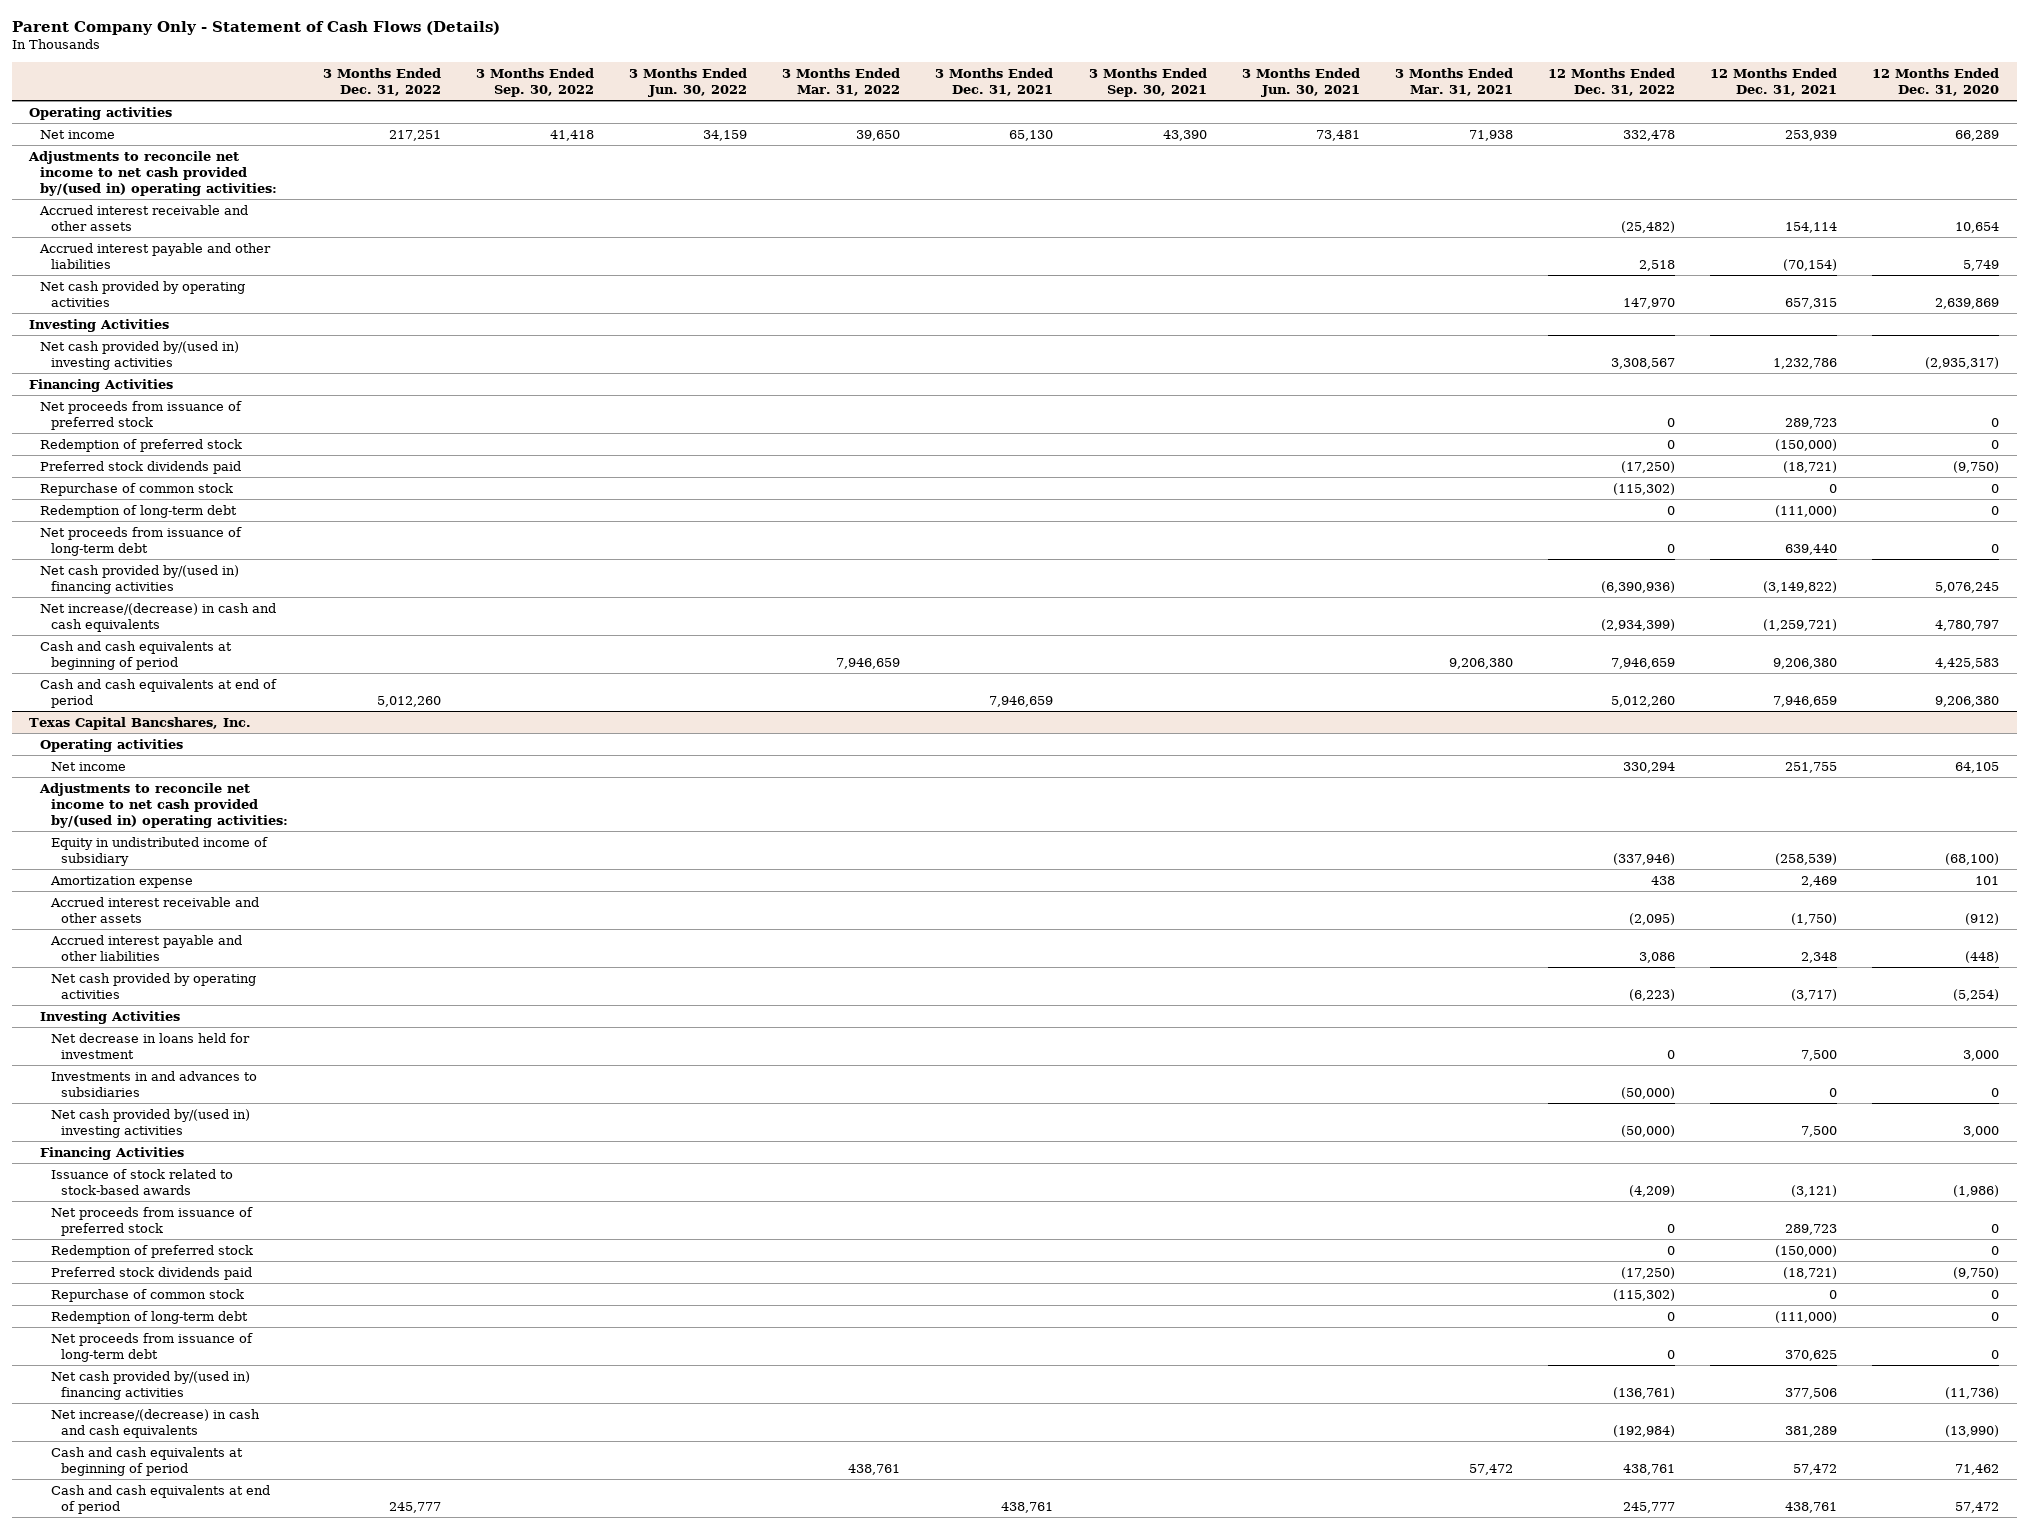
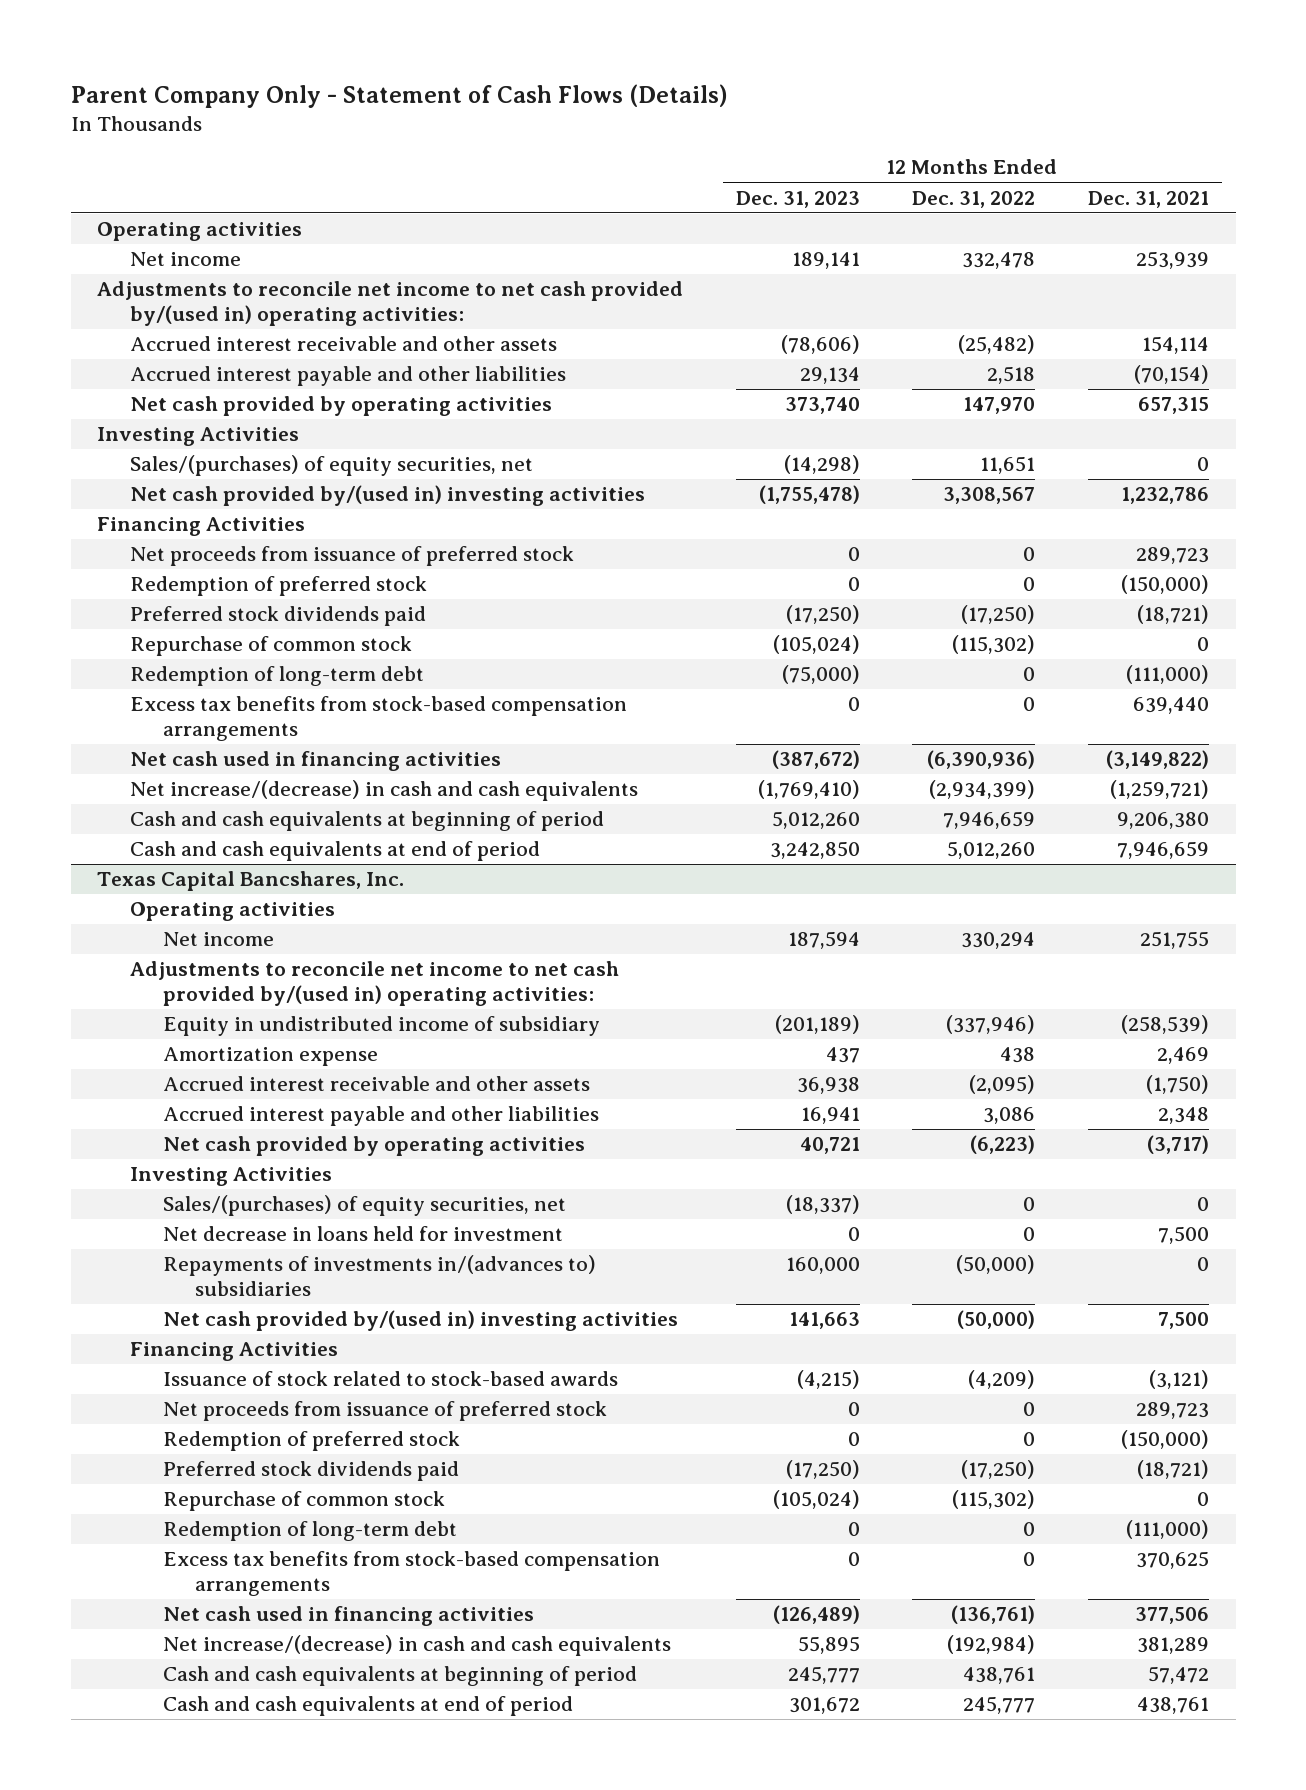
- | 3 Months Ended Dec. 31, 2022 | 3 Months Ended Sep. 30, 2022 | 3 Months Ended Jun. 30, 2022 | 3 Months Ended Mar. 31, 2022 | 3 Months Ended Dec. 31, 2021 | 3 Months Ended Sep. 30, 2021 | 3 Months Ended Jun. 30, 2021 | 3 Months Ended Mar. 31, 2021 | 12 Months Ended Dec. 31, 2022 | 12 Months Ended Dec. 31, 2021 | 12 Months Ended Dec. 31, 2020
+ | 12 Months Ended Dec. 31, 2023 | 12 Months Ended Dec. 31, 2022 | 12 Months Ended Dec. 31, 2021
+ Sales/(purchases) of equity securities, net | (14,298) | 11,651 | 0
- Net proceeds from issuance of long-term debt | | | | | | | | | 0 | 639,440 | 0
- Net cash provided by/(used in) financing activities | | | | | | | | | (6,390,936) | (3,149,822) | 5,076,245
+ Excess tax benefits from stock-based compensation arrangements | 0 | 0 | 639,440
+ Net cash used in financing activities | (387,672) | (6,390,936) | (3,149,822)
@ Texas Capital Bancshares, Inc.
+ Sales/(purchases) of equity securities, net | (18,337) | 0 | 0
- Investments in and advances to subsidiaries | | | | | | | | | (50,000) | 0 | 0
+ Repayments of investments in/(advances to) subsidiaries | 160,000 | (50,000) | 0
- Net proceeds from issuance of long-term debt | | | | | | | | | 0 | 370,625 | 0
- Net cash provided by/(used in) financing activities | | | | | | | | | (136,761) | 377,506 | (11,736)
+ Excess tax benefits from stock-based compensation arrangements | 0 | 0 | 370,625
+ Net cash used in financing activities | (126,489) | (136,761) | 377,506

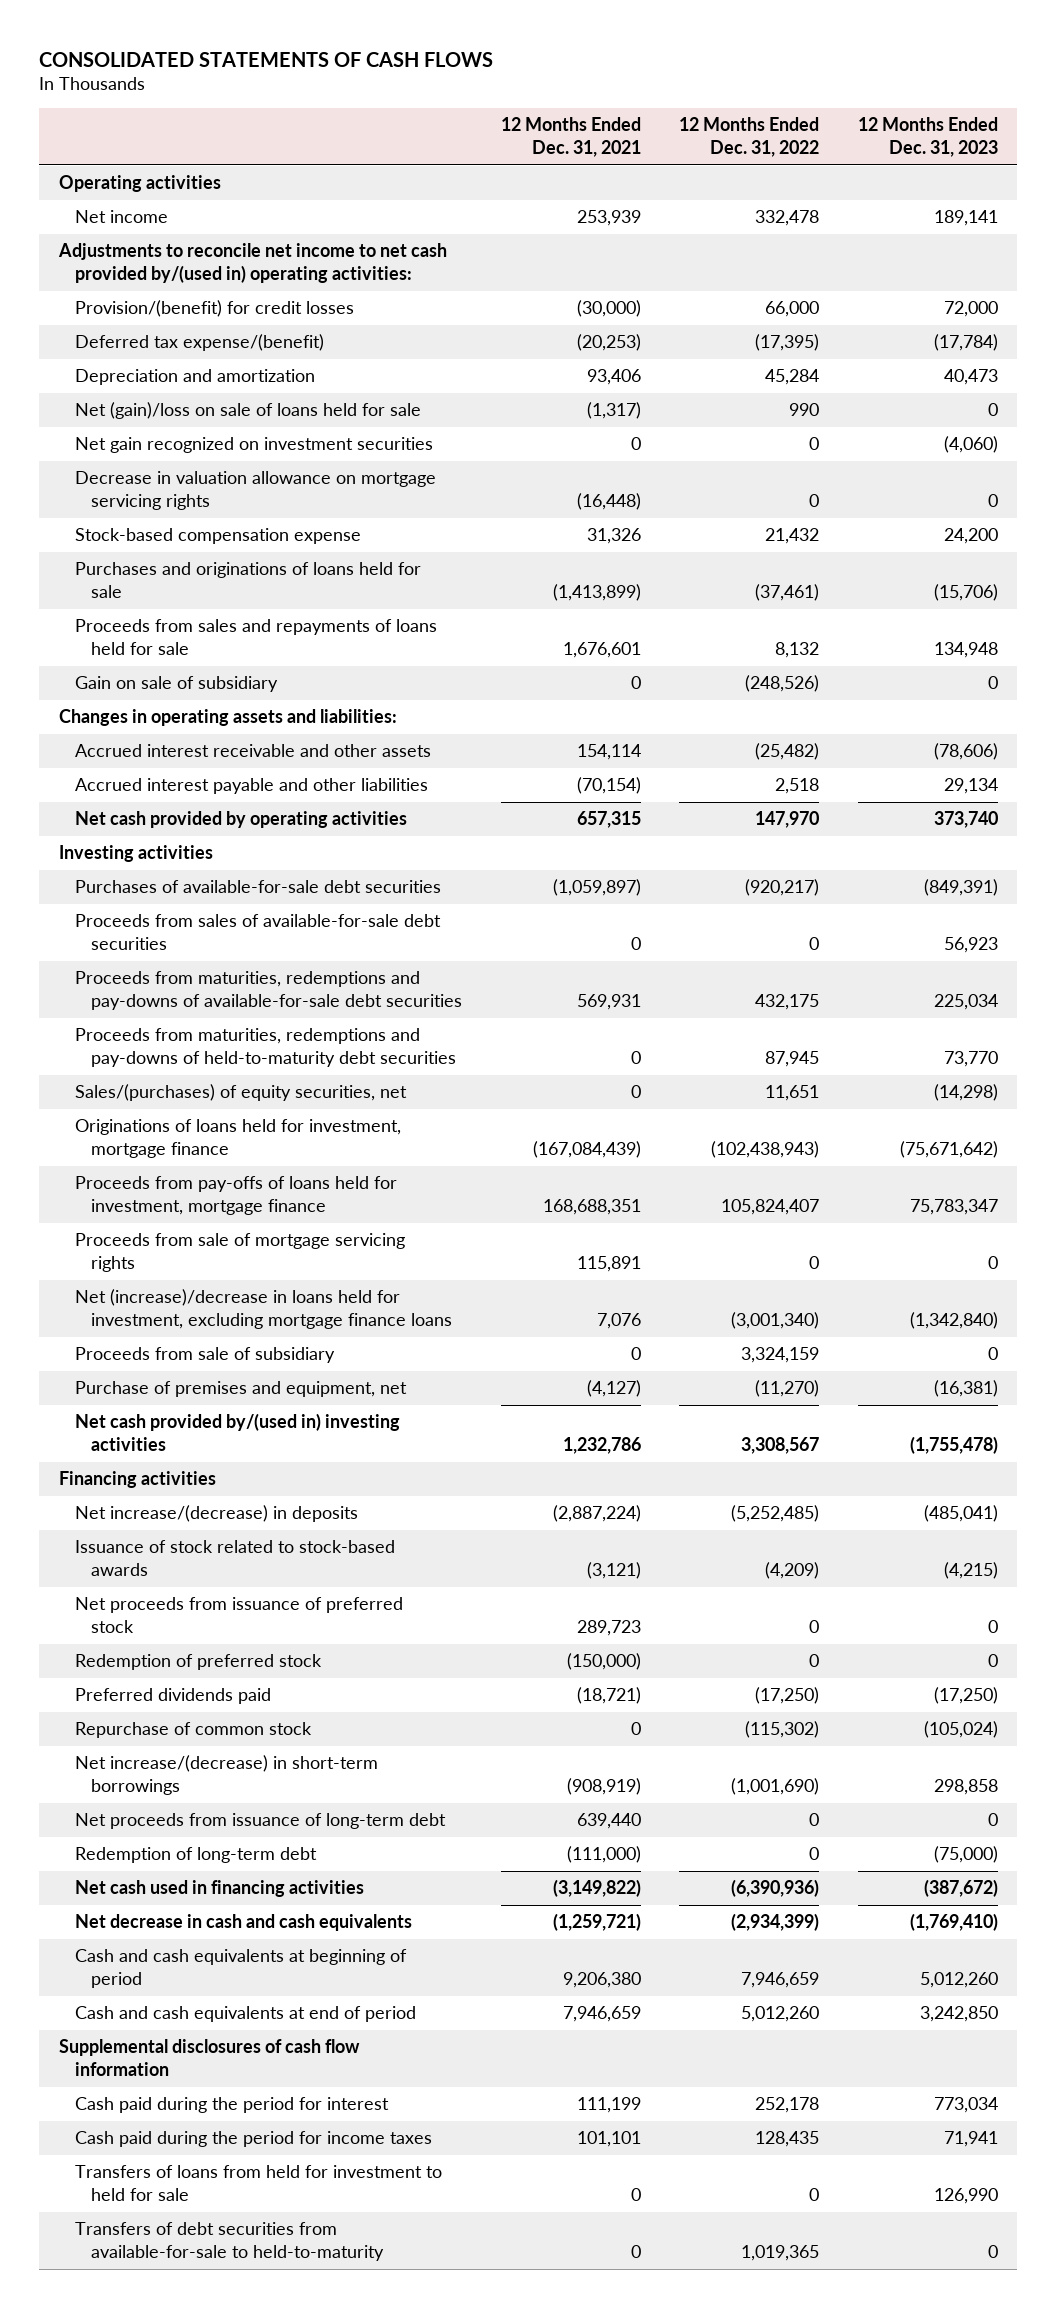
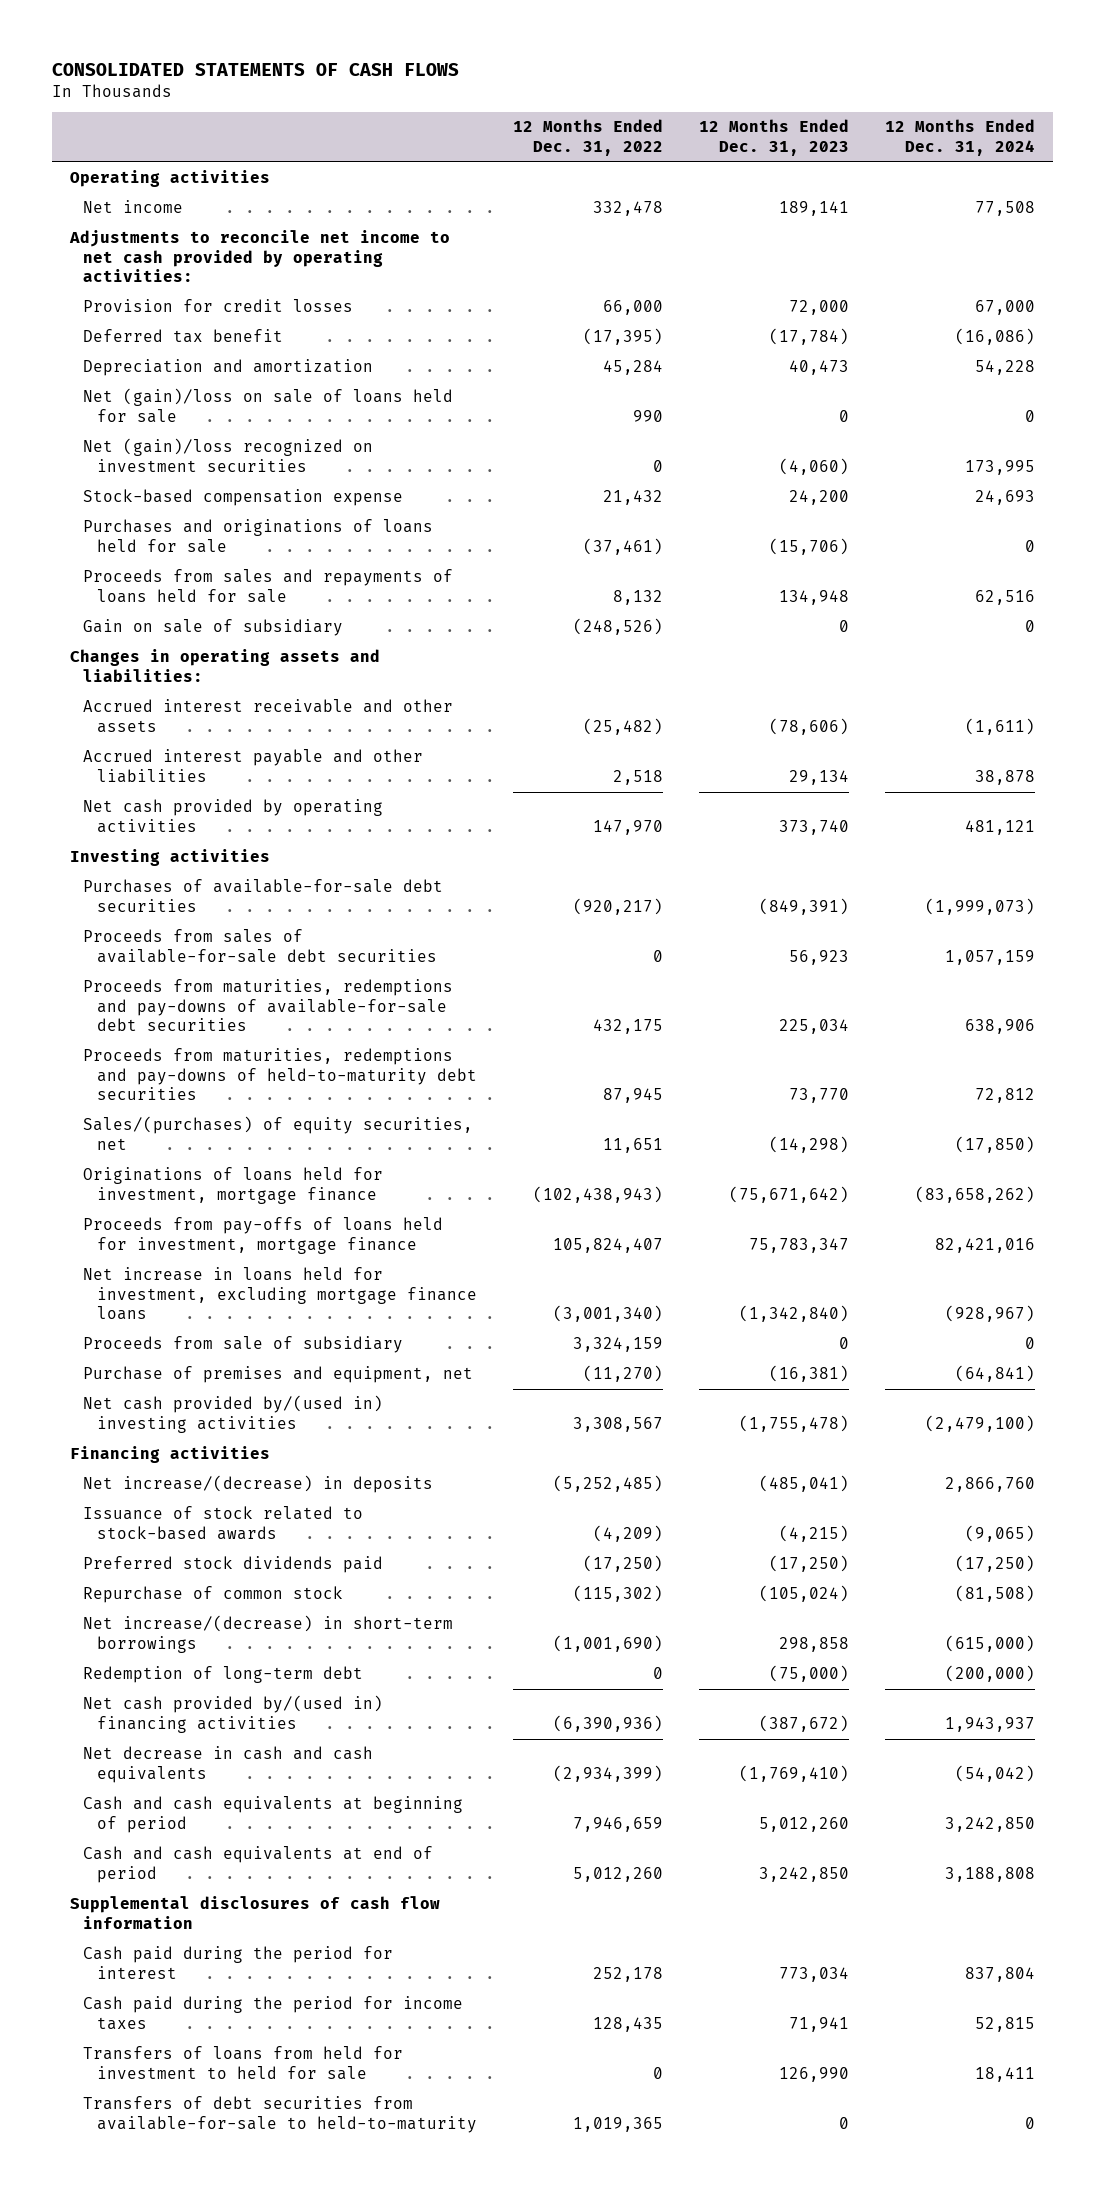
- | 12 Months Ended Dec. 31, 2021 | 12 Months Ended Dec. 31, 2022 | 12 Months Ended Dec. 31, 2023
+ | 12 Months Ended Dec. 31, 2022 | 12 Months Ended Dec. 31, 2023 | 12 Months Ended Dec. 31, 2024
- Adjustments to reconcile net income to net cash provided by/(used in) operating activities:
- Provision/(benefit) for credit losses | (30,000) | 66,000 | 72,000
- Deferred tax expense/(benefit) | (20,253) | (17,395) | (17,784)
+ Adjustments to reconcile net income to net cash provided by operating activities:
+ Provision for credit losses | 66,000 | 72,000 | 67,000
+ Deferred tax benefit | (17,395) | (17,784) | (16,086)
- Net gain recognized on investment securities | 0 | 0 | (4,060)
- Decrease in valuation allowance on mortgage servicing rights | (16,448) | 0 | 0
+ Net (gain)/loss recognized on investment securities | 0 | (4,060) | 173,995
- Proceeds from sale of mortgage servicing rights | 115,891 | 0 | 0
- Net (increase)/decrease in loans held for investment, excluding mortgage finance loans | 7,076 | (3,001,340) | (1,342,840)
+ Net increase in loans held for investment, excluding mortgage finance loans | (3,001,340) | (1,342,840) | (928,967)
- Net proceeds from issuance of preferred stock | 289,723 | 0 | 0
- Redemption of preferred stock | (150,000) | 0 | 0
- Preferred dividends paid | (18,721) | (17,250) | (17,250)
+ Preferred stock dividends paid | (17,250) | (17,250) | (17,250)
- Net proceeds from issuance of long-term debt | 639,440 | 0 | 0
- Net cash used in financing activities | (3,149,822) | (6,390,936) | (387,672)
+ Net cash provided by/(used in) financing activities | (6,390,936) | (387,672) | 1,943,937

